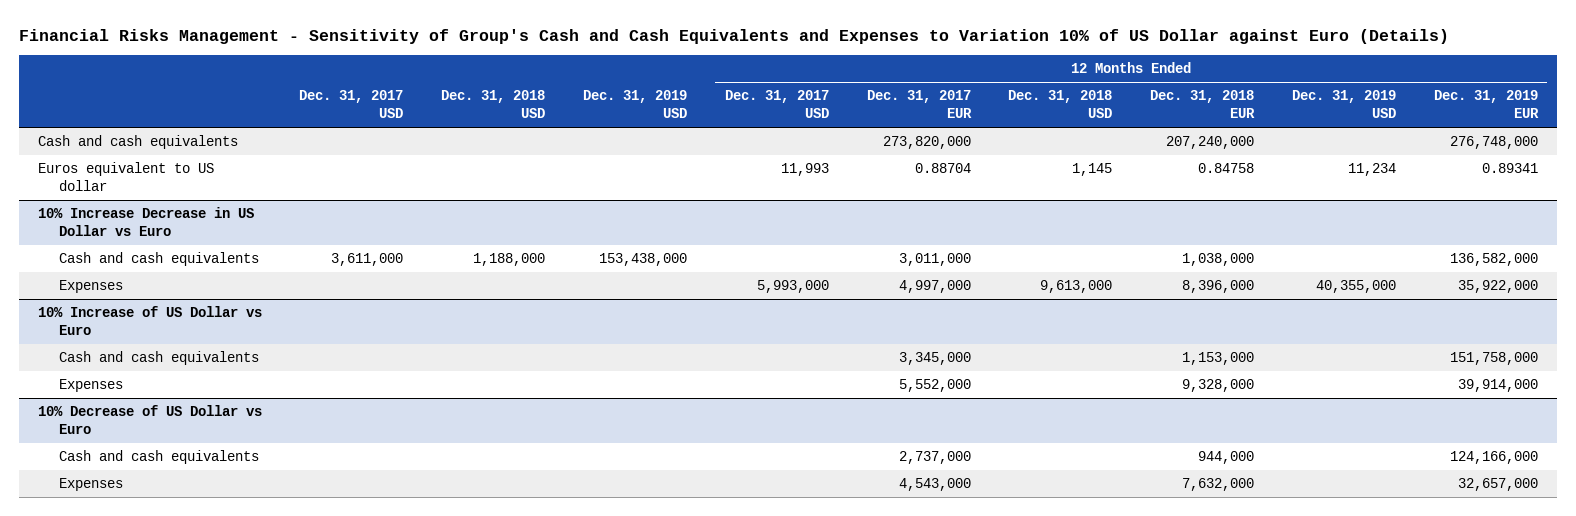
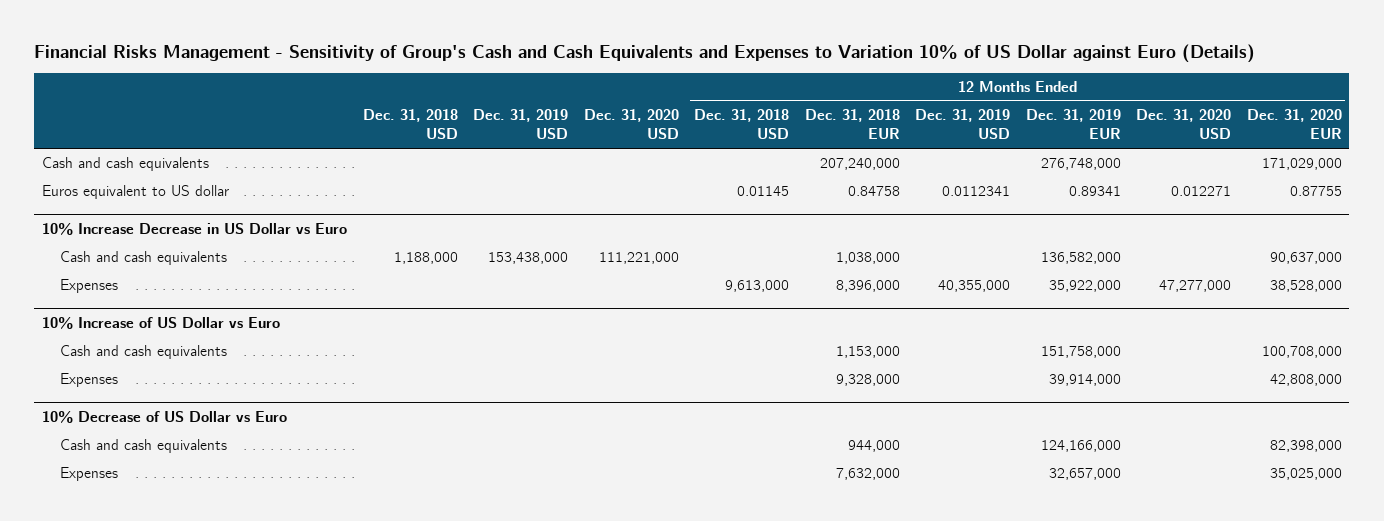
- | Dec. 31, 2017 USD | Dec. 31, 2018 USD | Dec. 31, 2019 USD | 12 Months Ended Dec. 31, 2017 USD | 12 Months Ended Dec. 31, 2017 EUR | 12 Months Ended Dec. 31, 2018 USD | 12 Months Ended Dec. 31, 2018 EUR | 12 Months Ended Dec. 31, 2019 USD | 12 Months Ended Dec. 31, 2019 EUR
+ | Dec. 31, 2018 USD | Dec. 31, 2019 USD | Dec. 31, 2020 USD | 12 Months Ended Dec. 31, 2018 USD | 12 Months Ended Dec. 31, 2018 EUR | 12 Months Ended Dec. 31, 2019 USD | 12 Months Ended Dec. 31, 2019 EUR | 12 Months Ended Dec. 31, 2020 USD | 12 Months Ended Dec. 31, 2020 EUR
- Euros equivalent to US dollar | | | | 11,993 | 0.88704 | 1,145 | 0.84758 | 11,234 | 0.89341
+ Euros equivalent to US dollar | | | | 0.01145 | 0.84758 | 0.0112341 | 0.89341 | 0.012271 | 0.87755

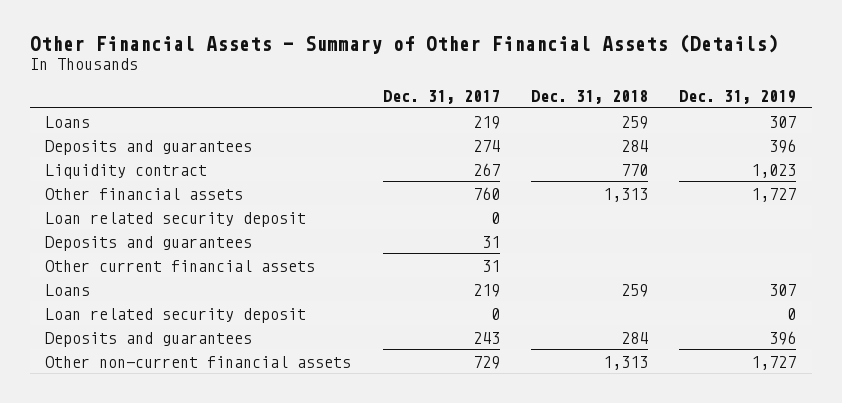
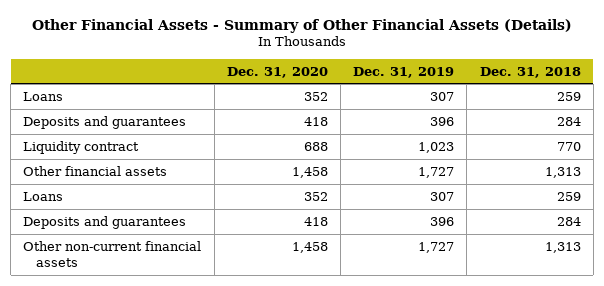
- | Dec. 31, 2017 | Dec. 31, 2018 | Dec. 31, 2019
+ | Dec. 31, 2020 | Dec. 31, 2019 | Dec. 31, 2018
- Loan related security deposit | 0 | |
- Deposits and guarantees | 31 | |
- Other current financial assets | 31 | |
- Loan related security deposit | 0 | | 0

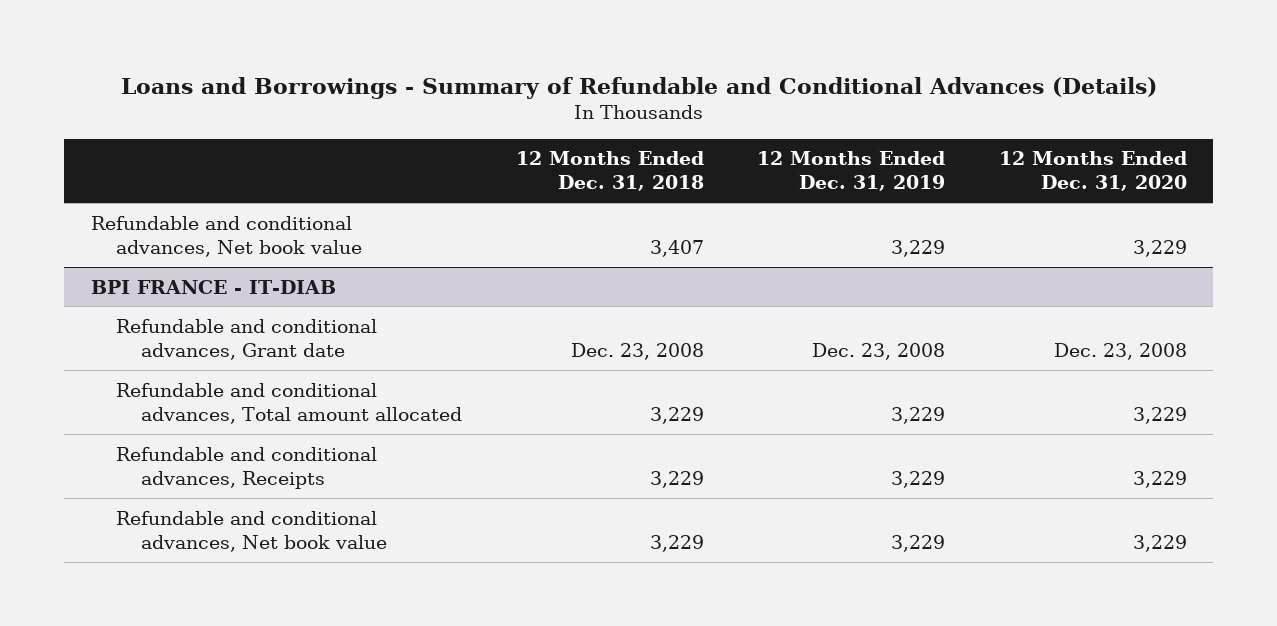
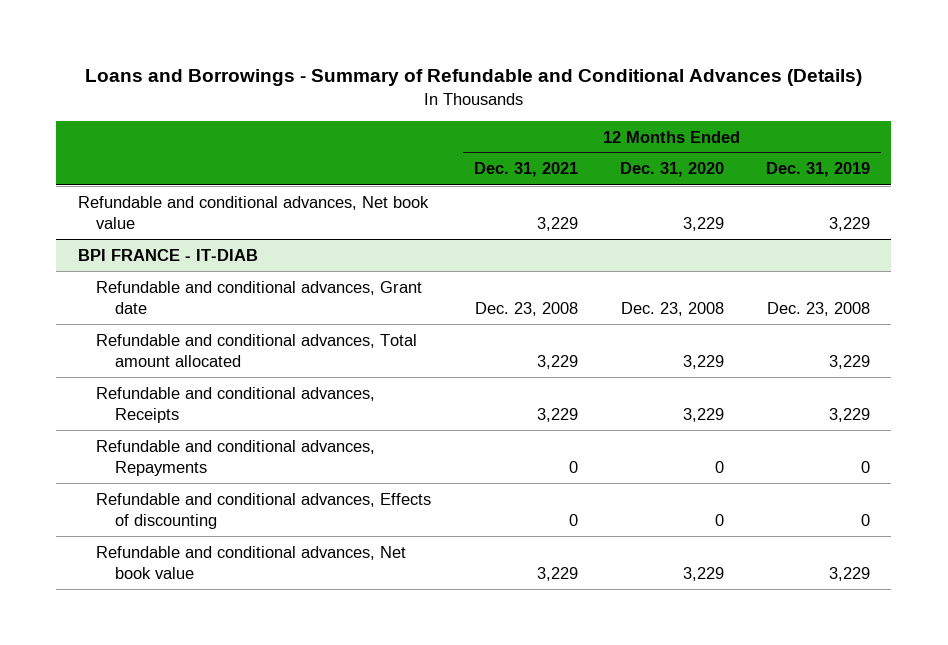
- | 12 Months Ended Dec. 31, 2018 | 12 Months Ended Dec. 31, 2019 | 12 Months Ended Dec. 31, 2020
+ | 12 Months Ended Dec. 31, 2021 | 12 Months Ended Dec. 31, 2020 | 12 Months Ended Dec. 31, 2019
@ BPI FRANCE - IT-DIAB
+ Refundable and conditional advances, Repayments | 0 | 0 | 0
+ Refundable and conditional advances, Effects of discounting | 0 | 0 | 0

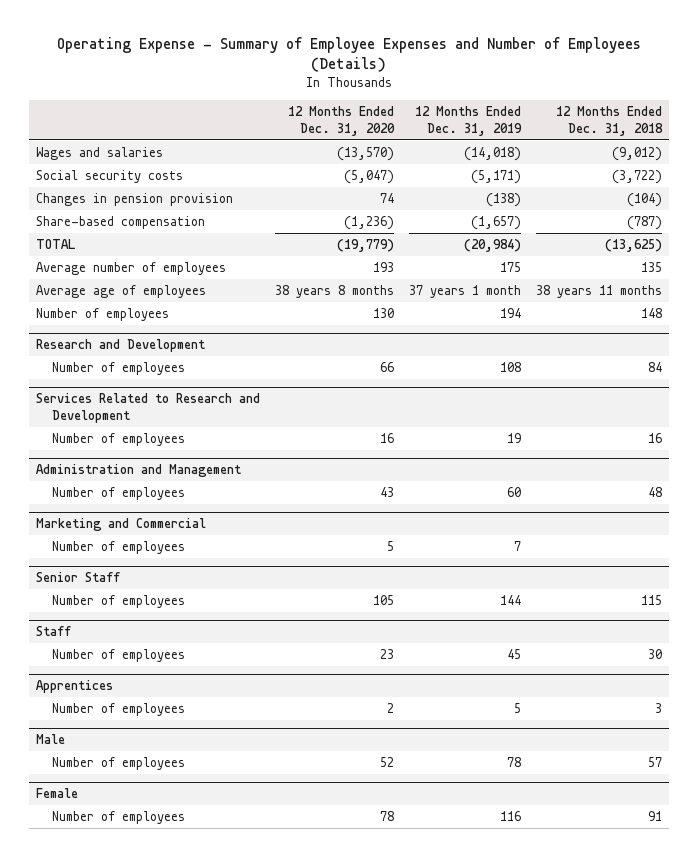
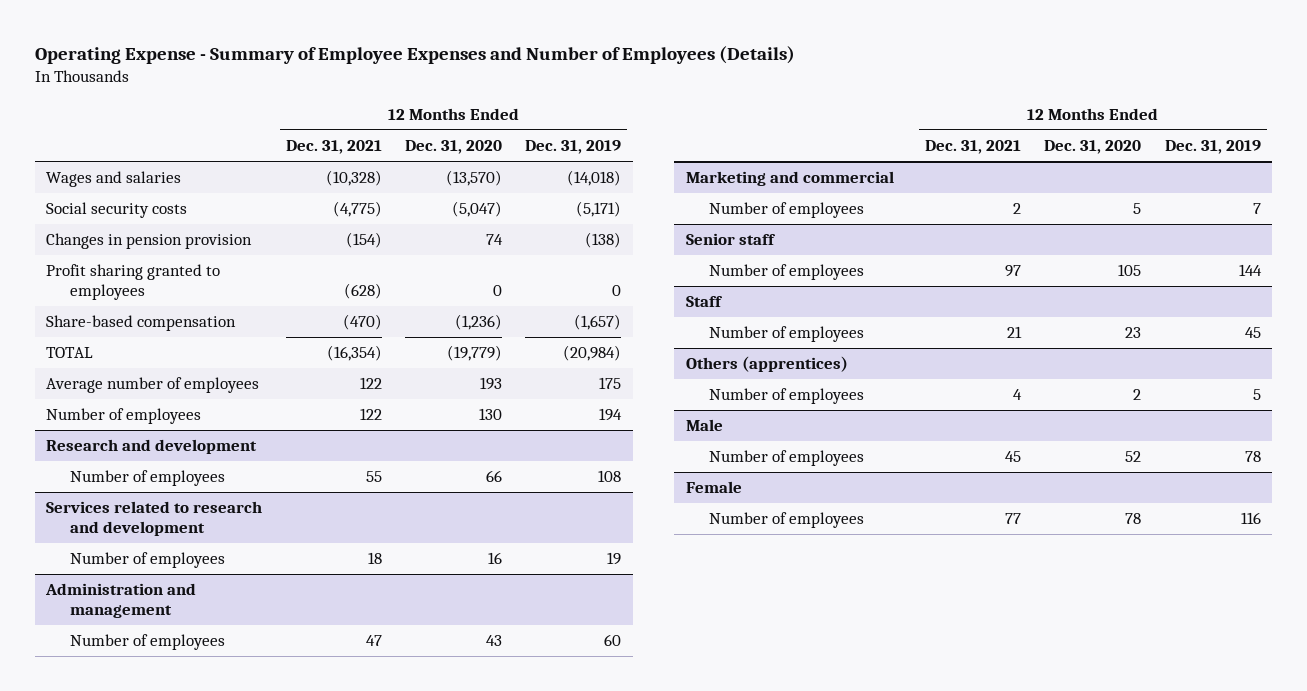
- | 12 Months Ended Dec. 31, 2020 | 12 Months Ended Dec. 31, 2019 | 12 Months Ended Dec. 31, 2018
+ | 12 Months Ended Dec. 31, 2021 | 12 Months Ended Dec. 31, 2020 | 12 Months Ended Dec. 31, 2019
+ Profit sharing granted to employees | (628) | 0 | 0
- Average age of employees | 38 years 8 months | 37 years 1 month | 38 years 11 months
- Research and Development
+ Research and development
- Services Related to Research and Development
+ Services related to research and development
- Administration and Management
+ Administration and management
- Marketing and Commercial
+ Marketing and commercial
- Senior Staff
+ Senior staff
- Apprentices
+ Others (apprentices)

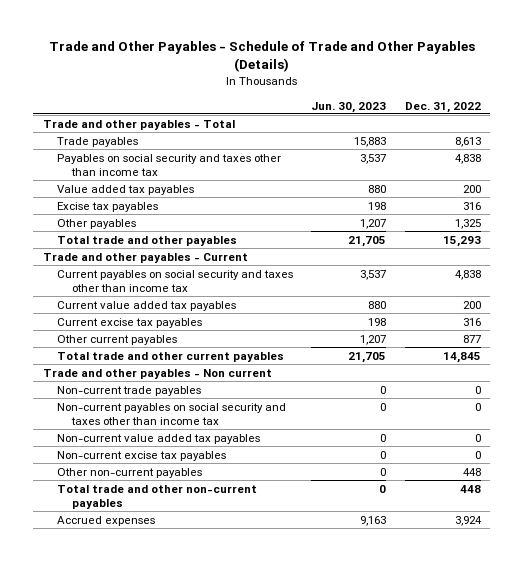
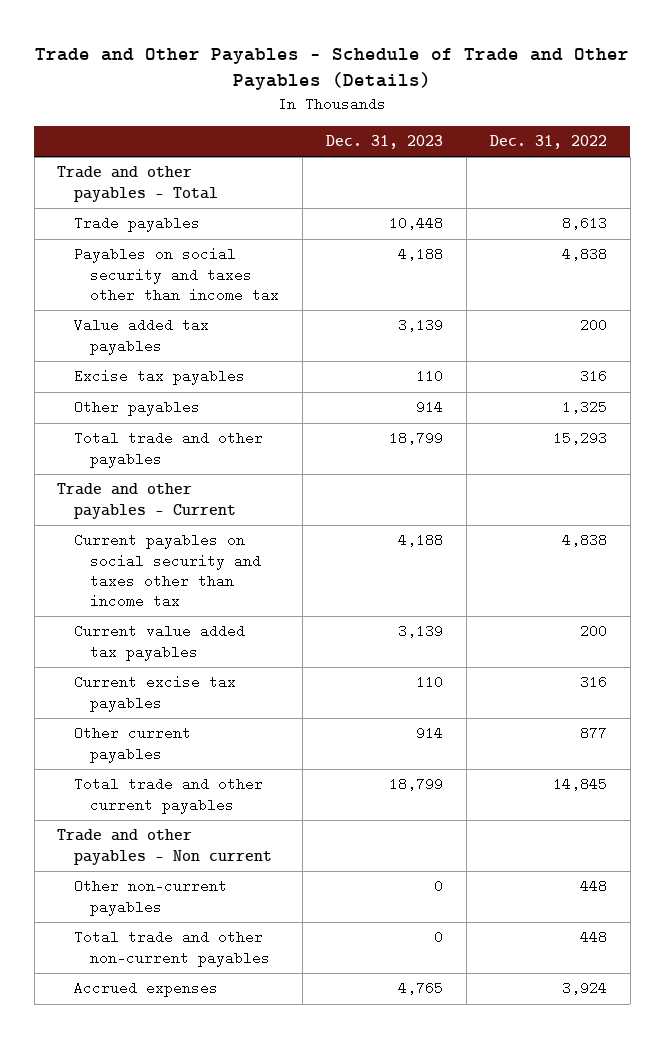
- | Jun. 30, 2023 | Dec. 31, 2022
+ | Dec. 31, 2023 | Dec. 31, 2022
- Non-current trade payables | 0 | 0
- Non-current payables on social security and taxes other than income tax | 0 | 0
- Non-current value added tax payables | 0 | 0
- Non-current excise tax payables | 0 | 0

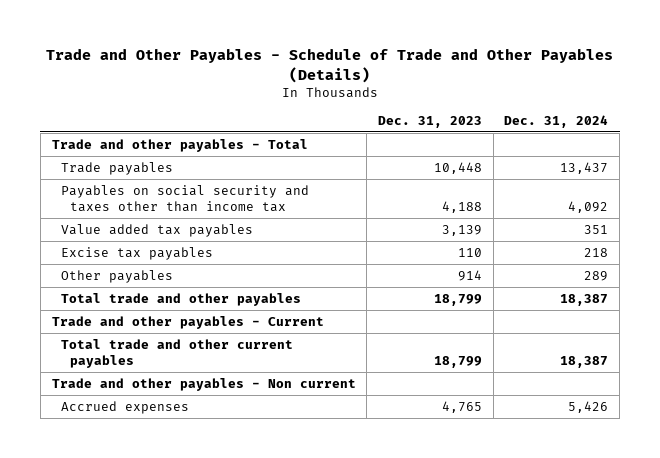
- | Dec. 31, 2023 | Dec. 31, 2022
+ | Dec. 31, 2023 | Dec. 31, 2024
- Current payables on social security and taxes other than income tax | 4,188 | 4,838
- Current value added tax payables | 3,139 | 200
- Current excise tax payables | 110 | 316
- Other current payables | 914 | 877
- Other non-current payables | 0 | 448
- Total trade and other non-current payables | 0 | 448

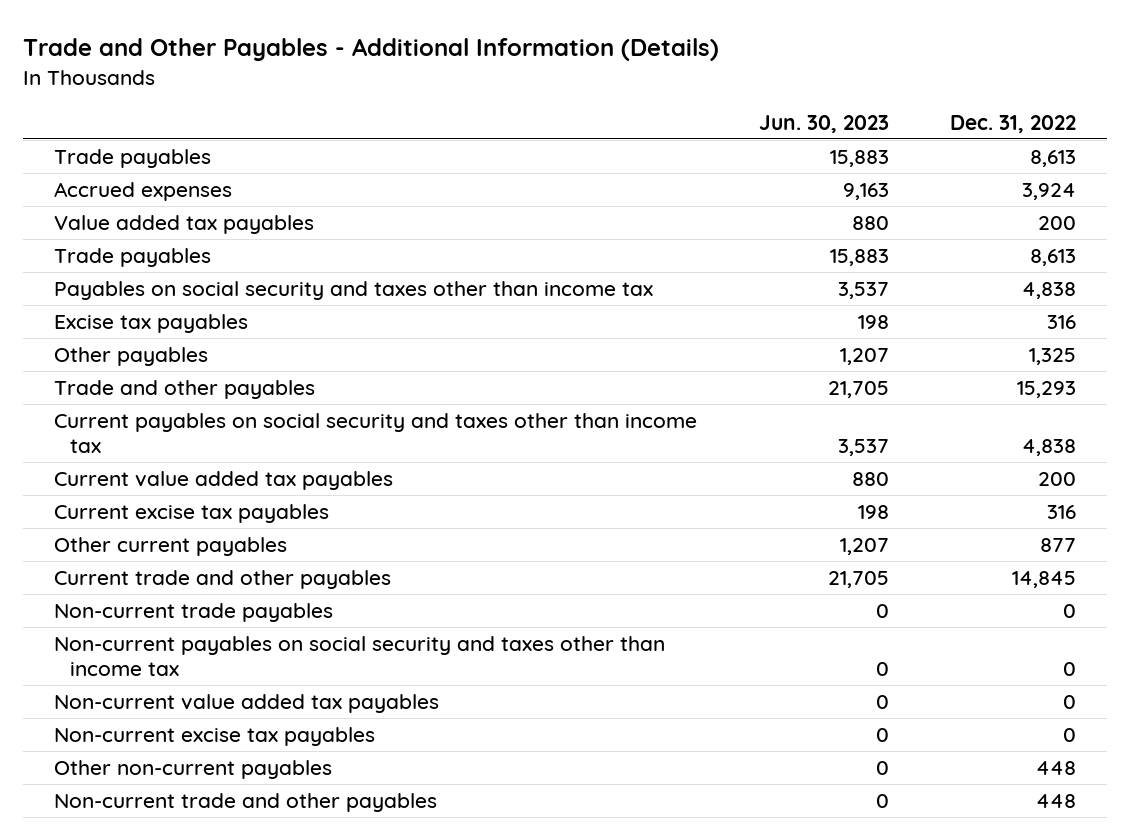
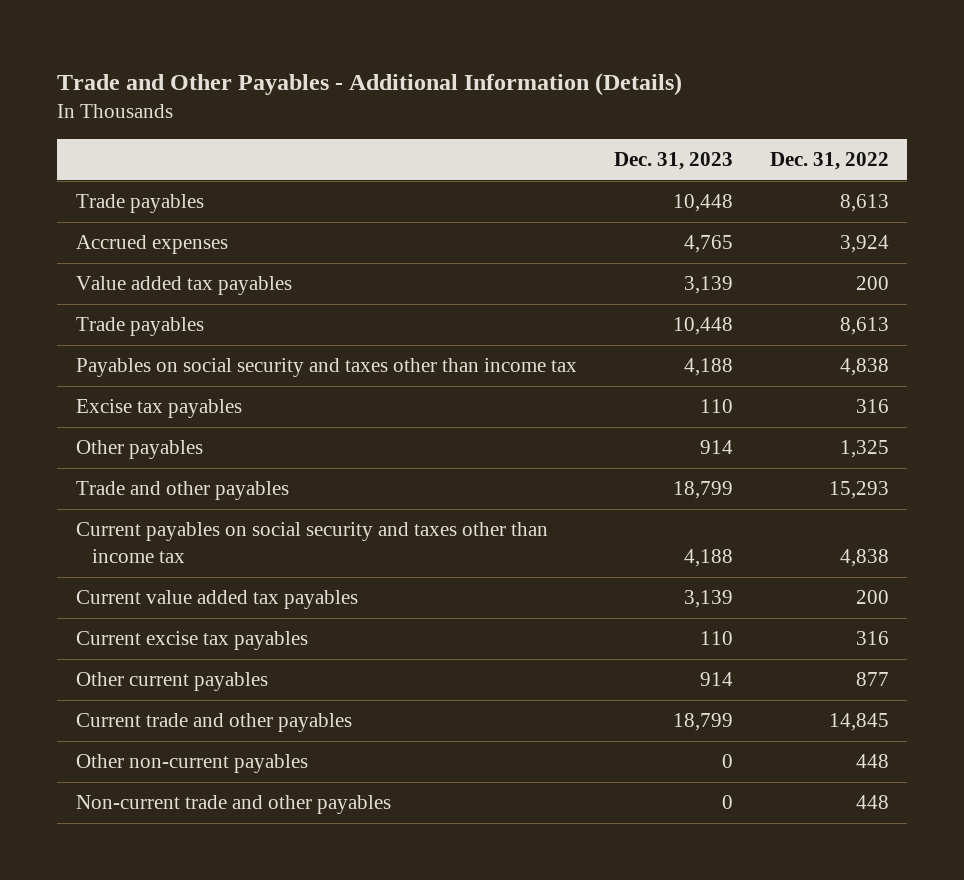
- | Jun. 30, 2023 | Dec. 31, 2022
+ | Dec. 31, 2023 | Dec. 31, 2022
- Non-current trade payables | 0 | 0
- Non-current payables on social security and taxes other than income tax | 0 | 0
- Non-current value added tax payables | 0 | 0
- Non-current excise tax payables | 0 | 0

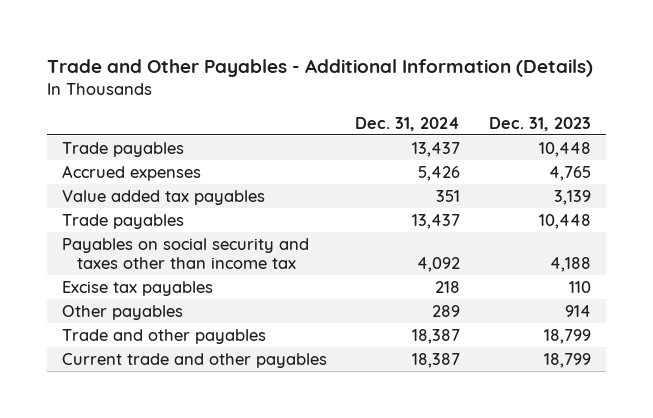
- | Dec. 31, 2023 | Dec. 31, 2022
+ | Dec. 31, 2024 | Dec. 31, 2023
- Current payables on social security and taxes other than income tax | 4,188 | 4,838
- Current value added tax payables | 3,139 | 200
- Current excise tax payables | 110 | 316
- Other current payables | 914 | 877
- Other non-current payables | 0 | 448
- Non-current trade and other payables | 0 | 448

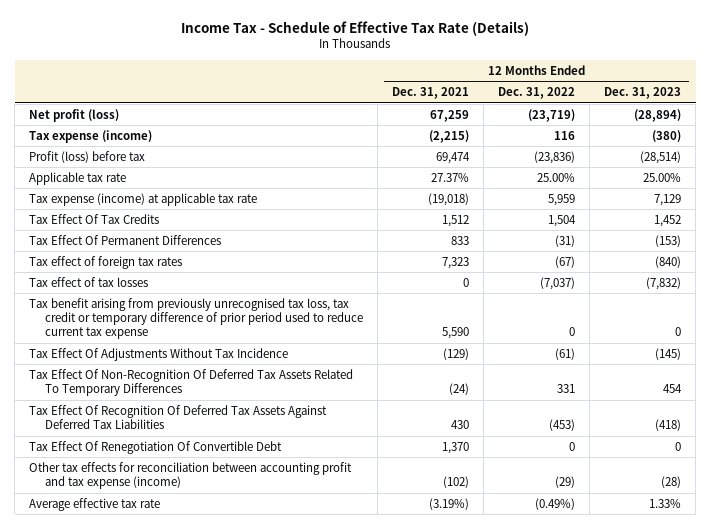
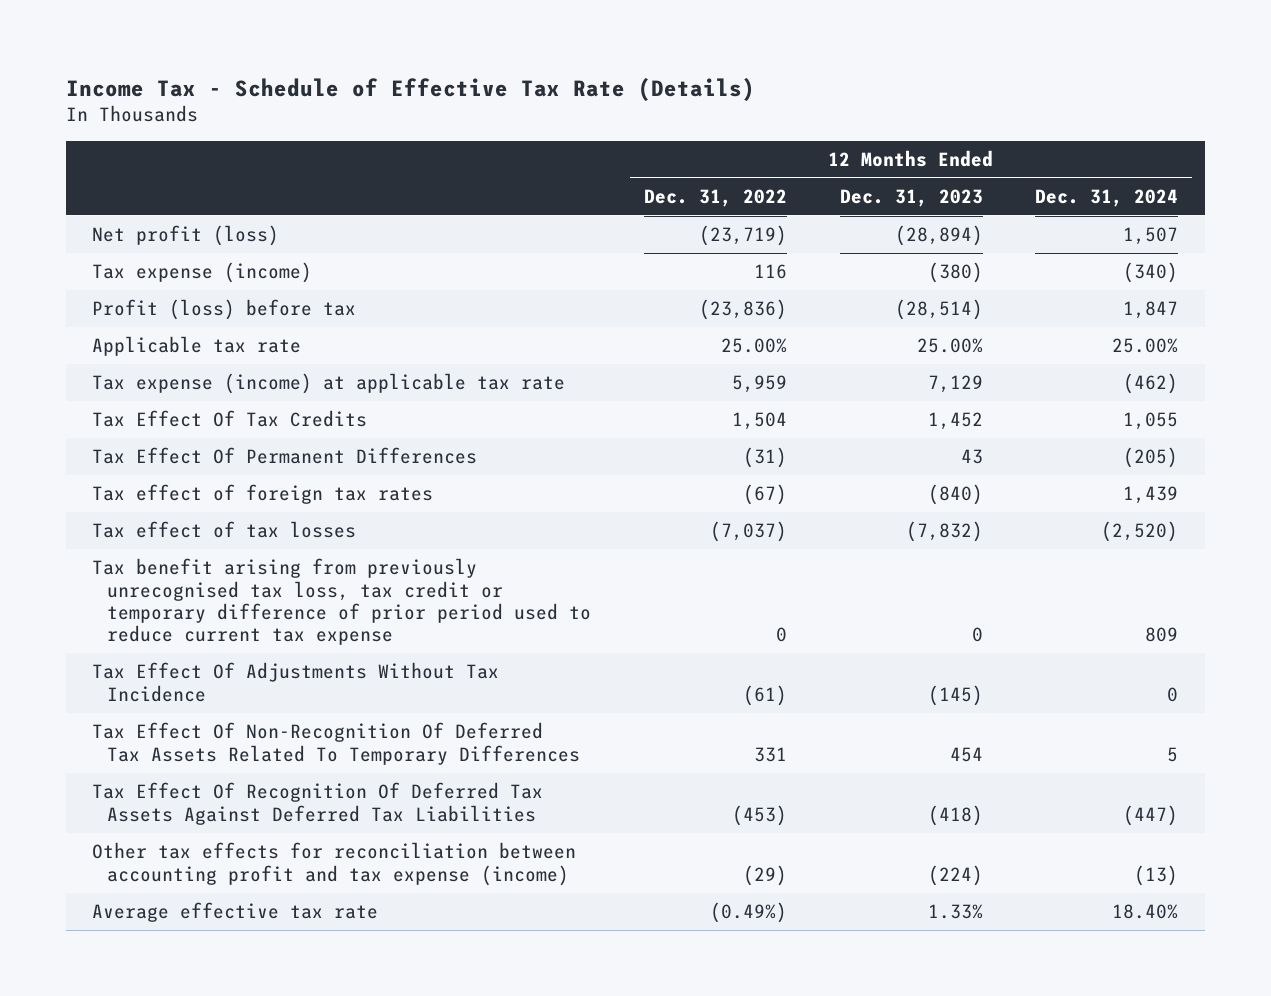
- | 12 Months Ended Dec. 31, 2021 | 12 Months Ended Dec. 31, 2022 | 12 Months Ended Dec. 31, 2023
+ | 12 Months Ended Dec. 31, 2022 | 12 Months Ended Dec. 31, 2023 | 12 Months Ended Dec. 31, 2024
- Tax Effect Of Permanent Differences | 833 | (31) | (153)
+ Tax Effect Of Permanent Differences | (31) | 43 | (205)
- Tax Effect Of Renegotiation Of Convertible Debt | 1,370 | 0 | 0
- Other tax effects for reconciliation between accounting profit and tax expense (income) | (102) | (29) | (28)
+ Other tax effects for reconciliation between accounting profit and tax expense (income) | (29) | (224) | (13)

